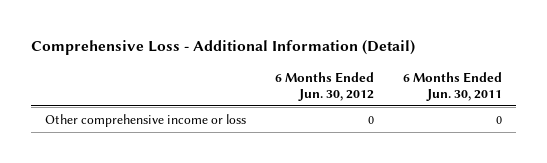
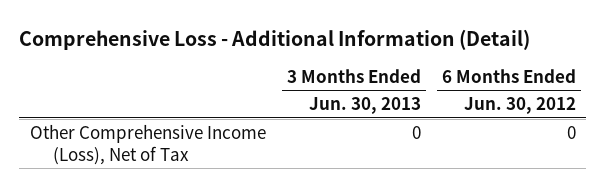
- | 6 Months Ended Jun. 30, 2012 | 6 Months Ended Jun. 30, 2011
+ | 3 Months Ended Jun. 30, 2013 | 6 Months Ended Jun. 30, 2012
- Other comprehensive income or loss | 0 | 0
+ Other Comprehensive Income (Loss), Net of Tax | 0 | 0

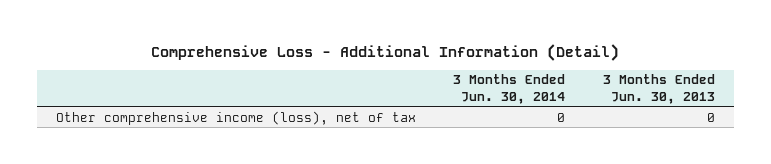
- | 3 Months Ended Jun. 30, 2013 | 6 Months Ended Jun. 30, 2012
+ | 3 Months Ended Jun. 30, 2014 | 3 Months Ended Jun. 30, 2013
- Other Comprehensive Income (Loss), Net of Tax | 0 | 0
+ Other comprehensive income (loss), net of tax | 0 | 0

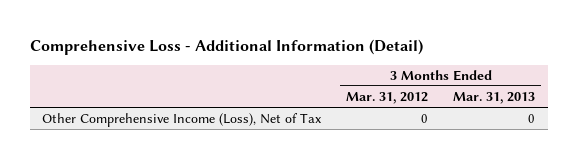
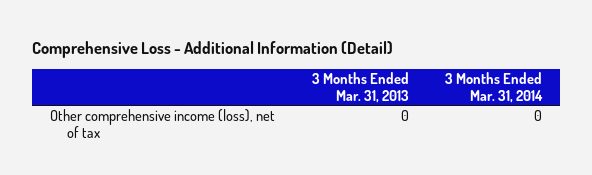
- | 3 Months Ended Mar. 31, 2012 | 3 Months Ended Mar. 31, 2013
+ | 3 Months Ended Mar. 31, 2013 | 3 Months Ended Mar. 31, 2014
- Other Comprehensive Income (Loss), Net of Tax | 0 | 0
+ Other comprehensive income (loss), net of tax | 0 | 0

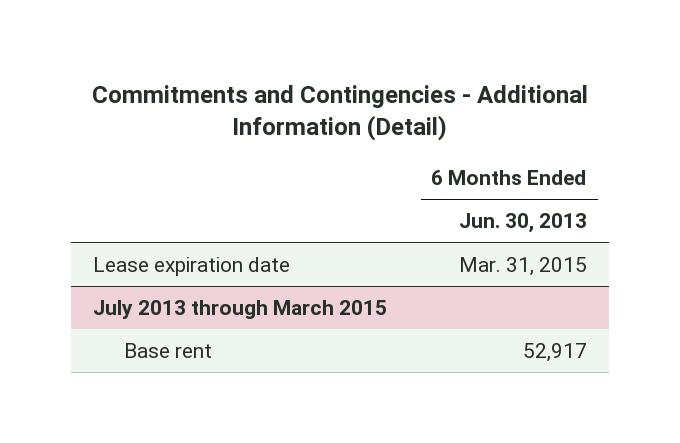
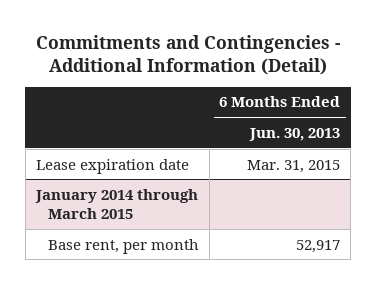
- July 2013 through March 2015
- Base rent | 52,917
+ January 2014 through March 2015
+ Base rent, per month | 52,917

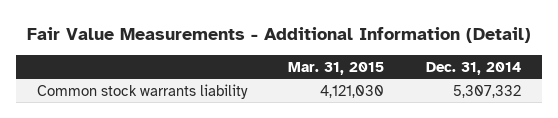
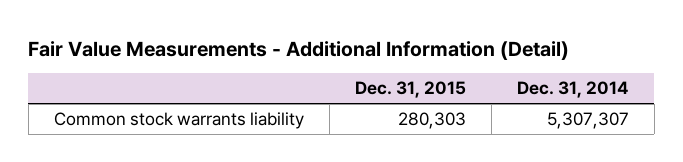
- | Mar. 31, 2015 | Dec. 31, 2014
+ | Dec. 31, 2015 | Dec. 31, 2014
- Common stock warrants liability | 4,121,030 | 5,307,332
+ Common stock warrants liability | 280,303 | 5,307,307

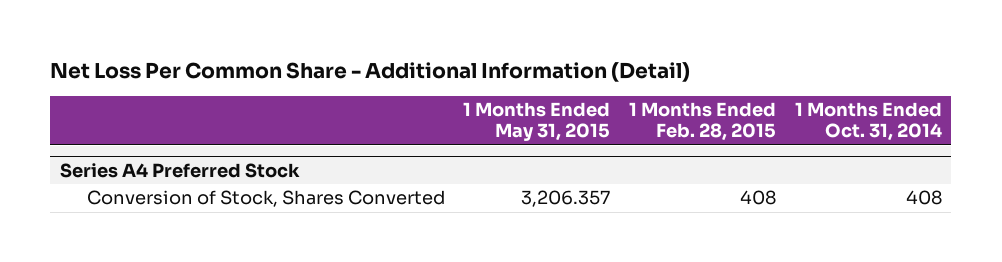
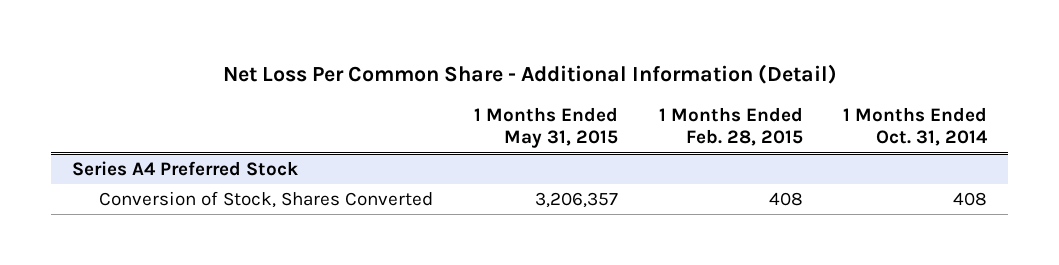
@ Series A4 Preferred Stock
- Conversion of Stock, Shares Converted | 3,206.357 | 408 | 408
+ Conversion of Stock, Shares Converted | 3,206,357 | 408 | 408

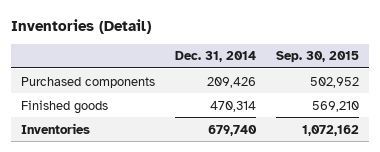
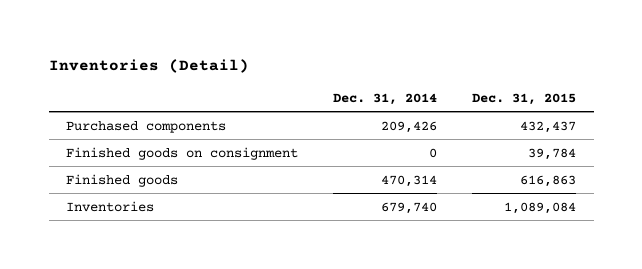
- | Dec. 31, 2014 | Sep. 30, 2015
+ | Dec. 31, 2014 | Dec. 31, 2015
+ Finished goods on consignment | 0 | 39,784

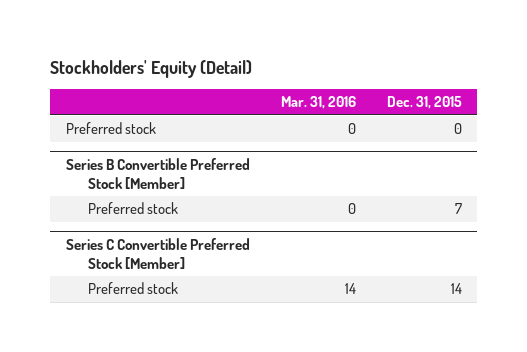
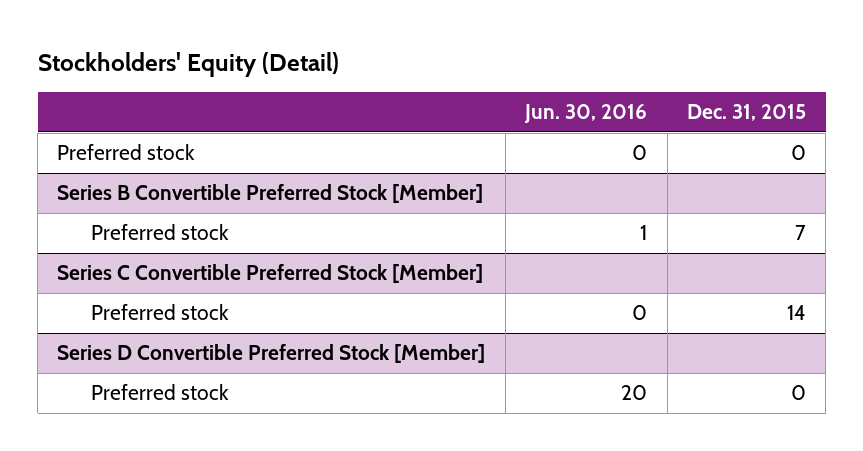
- | Mar. 31, 2016 | Dec. 31, 2015
+ | Jun. 30, 2016 | Dec. 31, 2015
+ Series D Convertible Preferred Stock [Member]
+ Preferred stock | 20 | 0

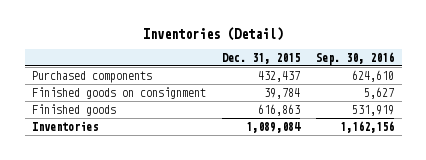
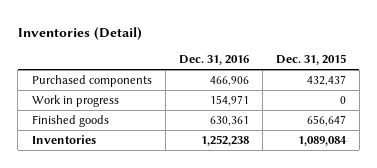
- | Dec. 31, 2015 | Sep. 30, 2016
+ | Dec. 31, 2016 | Dec. 31, 2015
- Finished goods on consignment | 39,784 | 5,627
- Finished goods | 616,863 | 531,919
+ Work in progress | 154,971 | 0
+ Finished goods | 630,361 | 656,647

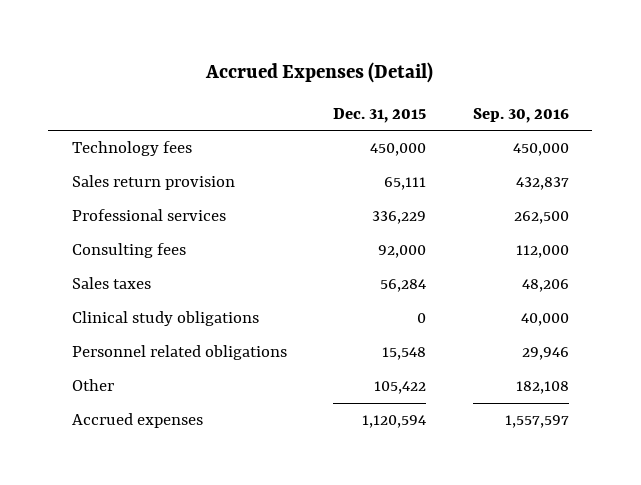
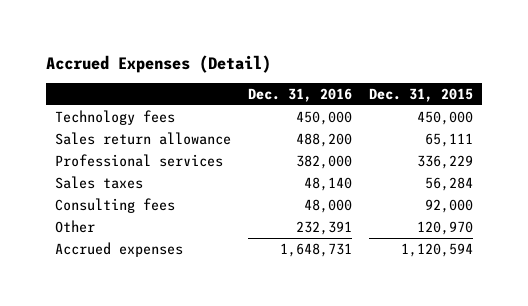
- | Dec. 31, 2015 | Sep. 30, 2016
+ | Dec. 31, 2016 | Dec. 31, 2015
- Sales return provision | 65,111 | 432,837
+ Sales return allowance | 488,200 | 65,111
- Clinical study obligations | 0 | 40,000
- Personnel related obligations | 15,548 | 29,946
- Other | 105,422 | 182,108
moved down: Consulting fees | 48,000 | 92,000
+ Other | 232,391 | 120,970

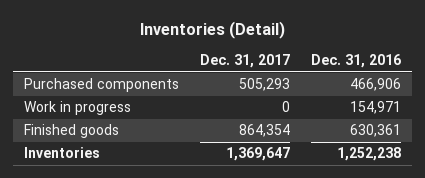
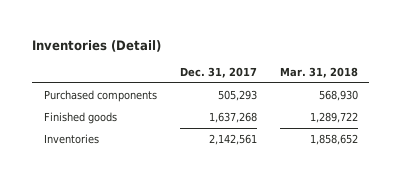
- | Dec. 31, 2017 | Dec. 31, 2016
+ | Dec. 31, 2017 | Mar. 31, 2018
- Work in progress | 0 | 154,971
- Finished goods | 864,354 | 630,361
- Inventories | 1,369,647 | 1,252,238
+ Finished goods | 1,637,268 | 1,289,722
+ Inventories | 2,142,561 | 1,858,652

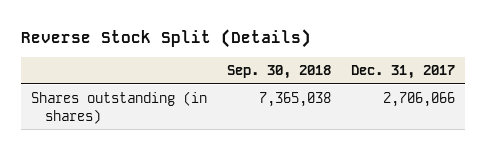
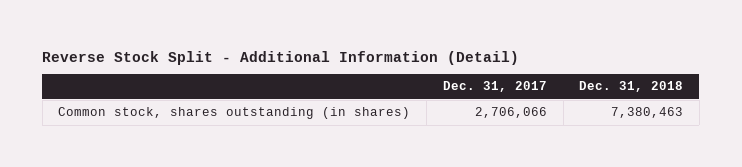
- Reverse Stock Split (Details)
+ Reverse Stock Split - Additional Information (Detail)
- | Sep. 30, 2018 | Dec. 31, 2017
+ | Dec. 31, 2017 | Dec. 31, 2018
- Shares outstanding (in shares) | 7,365,038 | 2,706,066
+ Common stock, shares outstanding (in shares) | 2,706,066 | 7,380,463

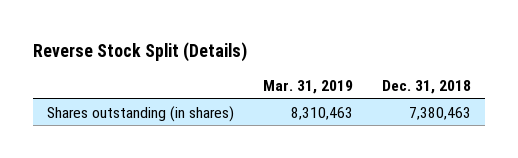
- Reverse Stock Split - Additional Information (Detail)
+ Reverse Stock Split (Details)
- | Dec. 31, 2017 | Dec. 31, 2018
+ | Mar. 31, 2019 | Dec. 31, 2018
- Common stock, shares outstanding (in shares) | 2,706,066 | 7,380,463
+ Shares outstanding (in shares) | 8,310,463 | 7,380,463

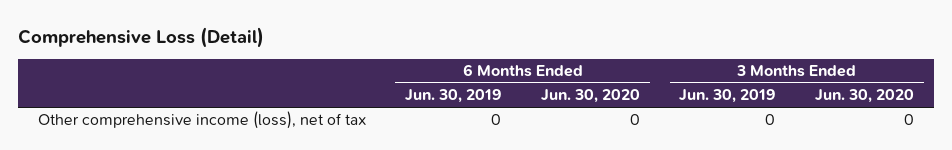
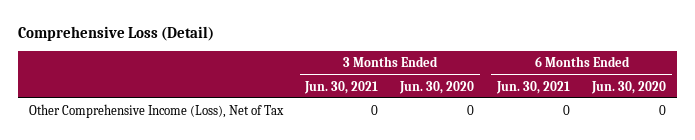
- | 6 Months Ended Jun. 30, 2019 | 6 Months Ended Jun. 30, 2020 | 3 Months Ended Jun. 30, 2019 | 3 Months Ended Jun. 30, 2020
+ | 3 Months Ended Jun. 30, 2021 | 3 Months Ended Jun. 30, 2020 | 6 Months Ended Jun. 30, 2021 | 6 Months Ended Jun. 30, 2020
- Other comprehensive income (loss), net of tax | 0 | 0 | 0 | 0
+ Other Comprehensive Income (Loss), Net of Tax | 0 | 0 | 0 | 0

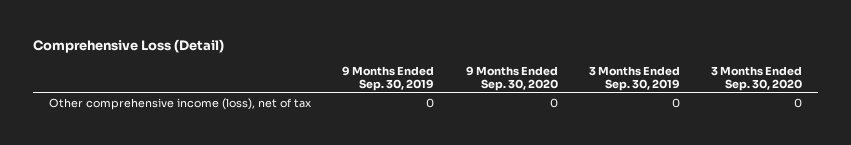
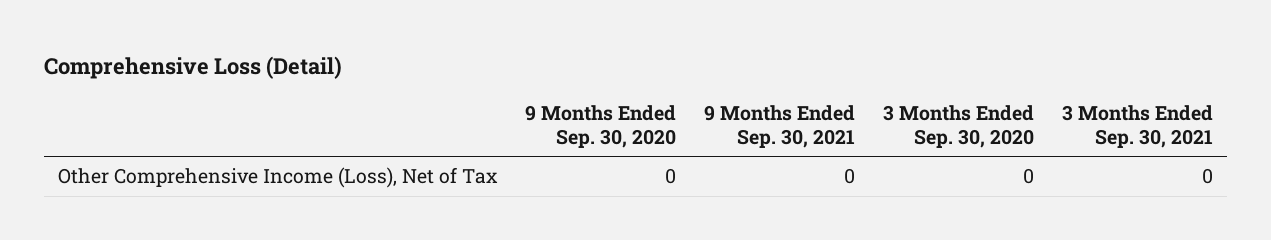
- | 9 Months Ended Sep. 30, 2019 | 9 Months Ended Sep. 30, 2020 | 3 Months Ended Sep. 30, 2019 | 3 Months Ended Sep. 30, 2020
+ | 9 Months Ended Sep. 30, 2020 | 9 Months Ended Sep. 30, 2021 | 3 Months Ended Sep. 30, 2020 | 3 Months Ended Sep. 30, 2021
- Other comprehensive income (loss), net of tax | 0 | 0 | 0 | 0
+ Other Comprehensive Income (Loss), Net of Tax | 0 | 0 | 0 | 0

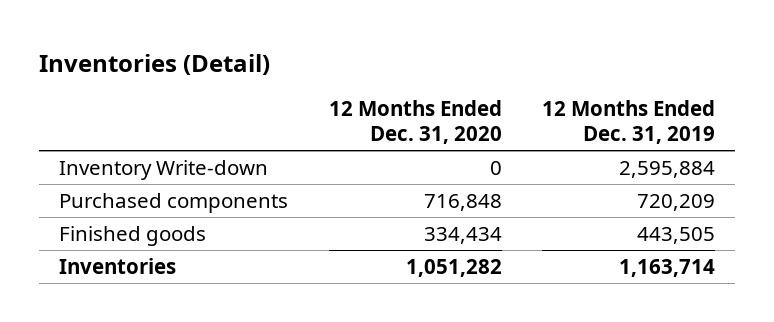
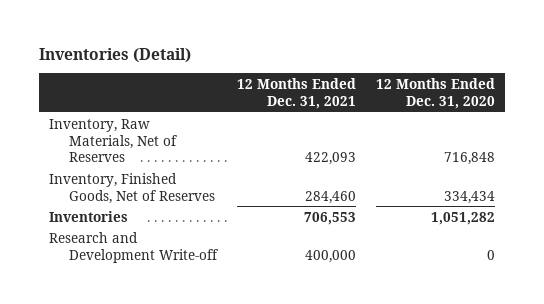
- | 12 Months Ended Dec. 31, 2020 | 12 Months Ended Dec. 31, 2019
+ | 12 Months Ended Dec. 31, 2021 | 12 Months Ended Dec. 31, 2020
- Inventory Write-down | 0 | 2,595,884
- Purchased components | 716,848 | 720,209
- Finished goods | 334,434 | 443,505
+ Inventory, Raw Materials, Net of Reserves | 422,093 | 716,848
+ Inventory, Finished Goods, Net of Reserves | 284,460 | 334,434
+ Research and Development Write-off | 400,000 | 0

